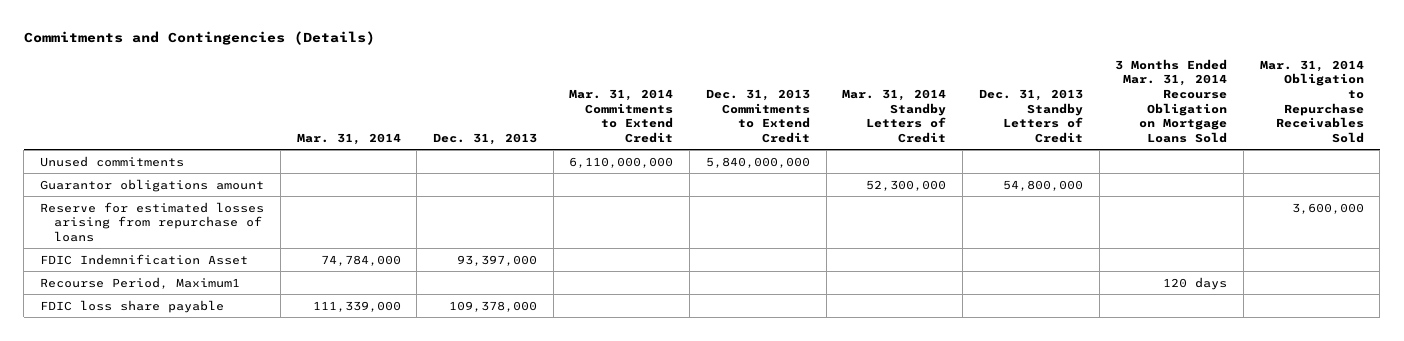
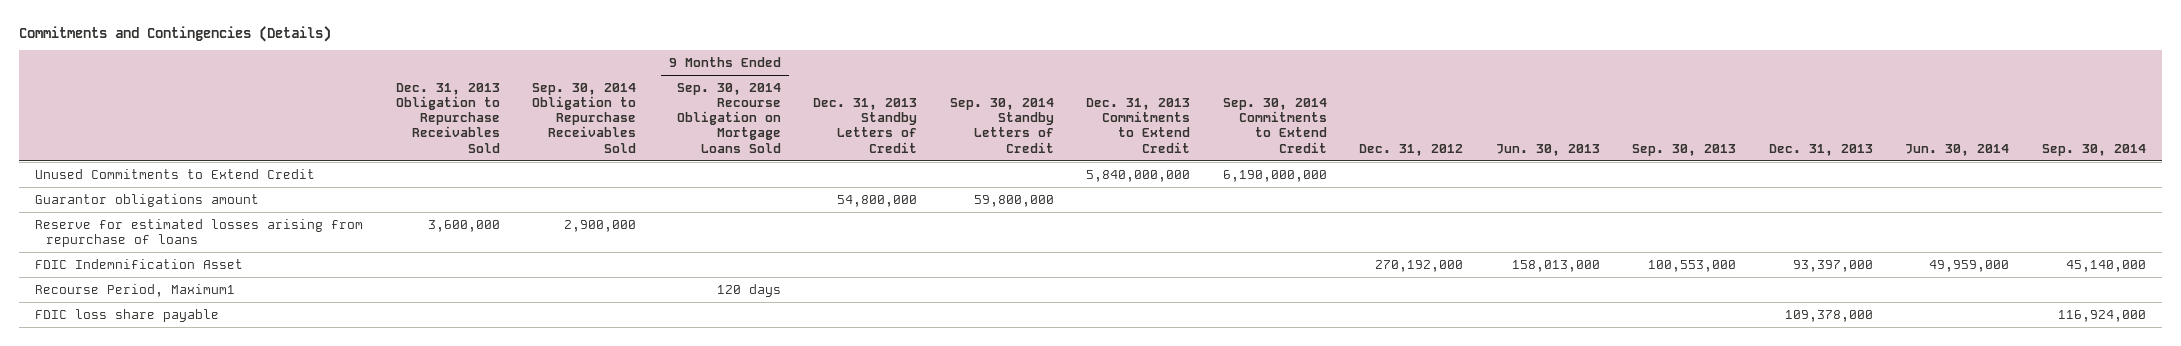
- | Mar. 31, 2014 | Dec. 31, 2013 | Mar. 31, 2014 Commitments to Extend Credit | Dec. 31, 2013 Commitments to Extend Credit | Mar. 31, 2014 Standby Letters of Credit | Dec. 31, 2013 Standby Letters of Credit | 3 Months Ended Mar. 31, 2014 Recourse Obligation on Mortgage Loans Sold | Mar. 31, 2014 Obligation to Repurchase Receivables Sold
+ | Dec. 31, 2013 Obligation to Repurchase Receivables Sold | Sep. 30, 2014 Obligation to Repurchase Receivables Sold | 9 Months Ended Sep. 30, 2014 Recourse Obligation on Mortgage Loans Sold | Dec. 31, 2013 Standby Letters of Credit | Sep. 30, 2014 Standby Letters of Credit | Dec. 31, 2013 Commitments to Extend Credit | Sep. 30, 2014 Commitments to Extend Credit | Dec. 31, 2012 | Jun. 30, 2013 | Sep. 30, 2013 | Dec. 31, 2013 | Jun. 30, 2014 | Sep. 30, 2014
- Unused commitments | | | 6,110,000,000 | 5,840,000,000 | | | |
+ Unused Commitments to Extend Credit | | | | | | 5,840,000,000 | 6,190,000,000 | | | | | |

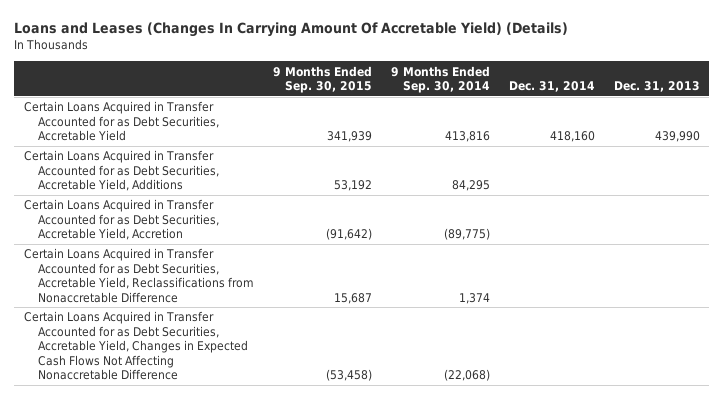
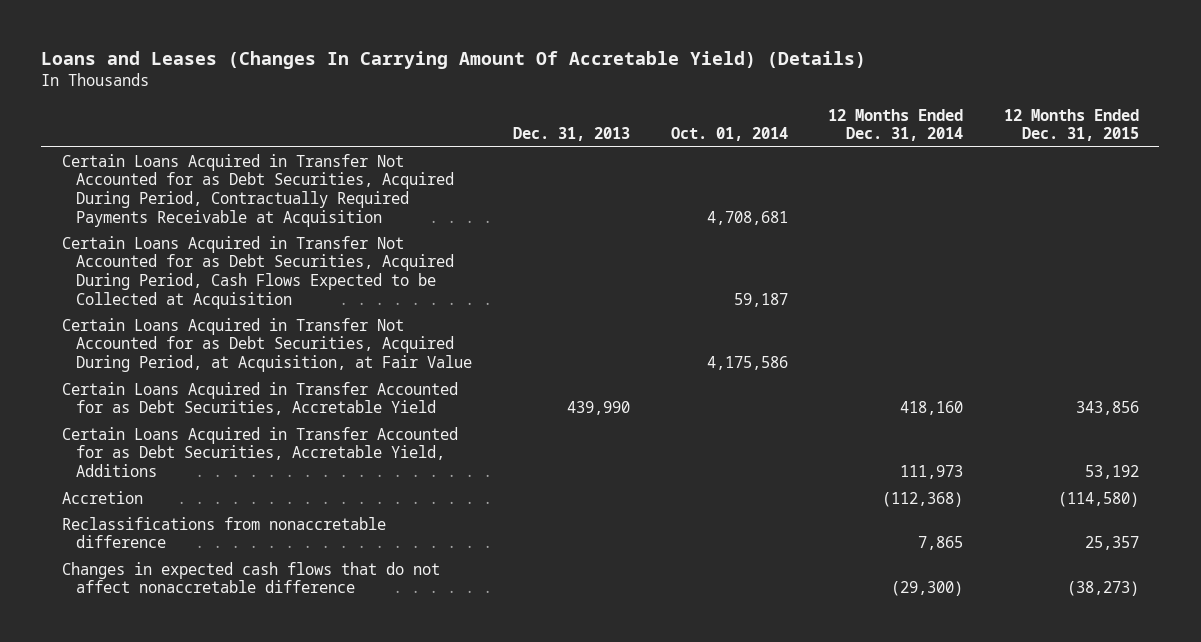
- | 9 Months Ended Sep. 30, 2015 | 9 Months Ended Sep. 30, 2014 | Dec. 31, 2014 | Dec. 31, 2013
+ | Dec. 31, 2013 | Oct. 01, 2014 | 12 Months Ended Dec. 31, 2014 | 12 Months Ended Dec. 31, 2015
+ Certain Loans Acquired in Transfer Not Accounted for as Debt Securities, Acquired During Period, Contractually Required Payments Receivable at Acquisition | | 4,708,681 | |
+ Certain Loans Acquired in Transfer Not Accounted for as Debt Securities, Acquired During Period, Cash Flows Expected to be Collected at Acquisition | | 59,187 | |
+ Certain Loans Acquired in Transfer Not Accounted for as Debt Securities, Acquired During Period, at Acquisition, at Fair Value | | 4,175,586 | |
- Certain Loans Acquired in Transfer Accounted for as Debt Securities, Accretable Yield, Accretion | (91,642) | (89,775) | |
- Certain Loans Acquired in Transfer Accounted for as Debt Securities, Accretable Yield, Reclassifications from Nonaccretable Difference | 15,687 | 1,374 | |
- Certain Loans Acquired in Transfer Accounted for as Debt Securities, Accretable Yield, Changes in Expected Cash Flows Not Affecting Nonaccretable Difference | (53,458) | (22,068) | |
+ Accretion | | | (112,368) | (114,580)
+ Reclassifications from nonaccretable difference | | | 7,865 | 25,357
+ Changes in expected cash flows that do not affect nonaccretable difference | | | (29,300) | (38,273)

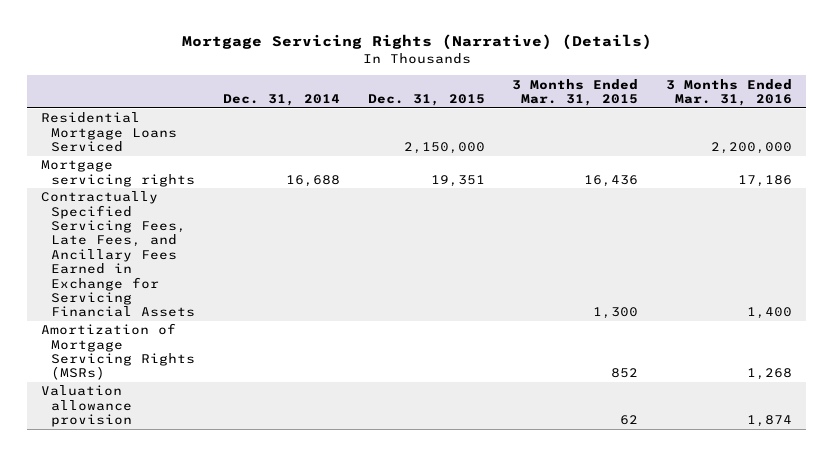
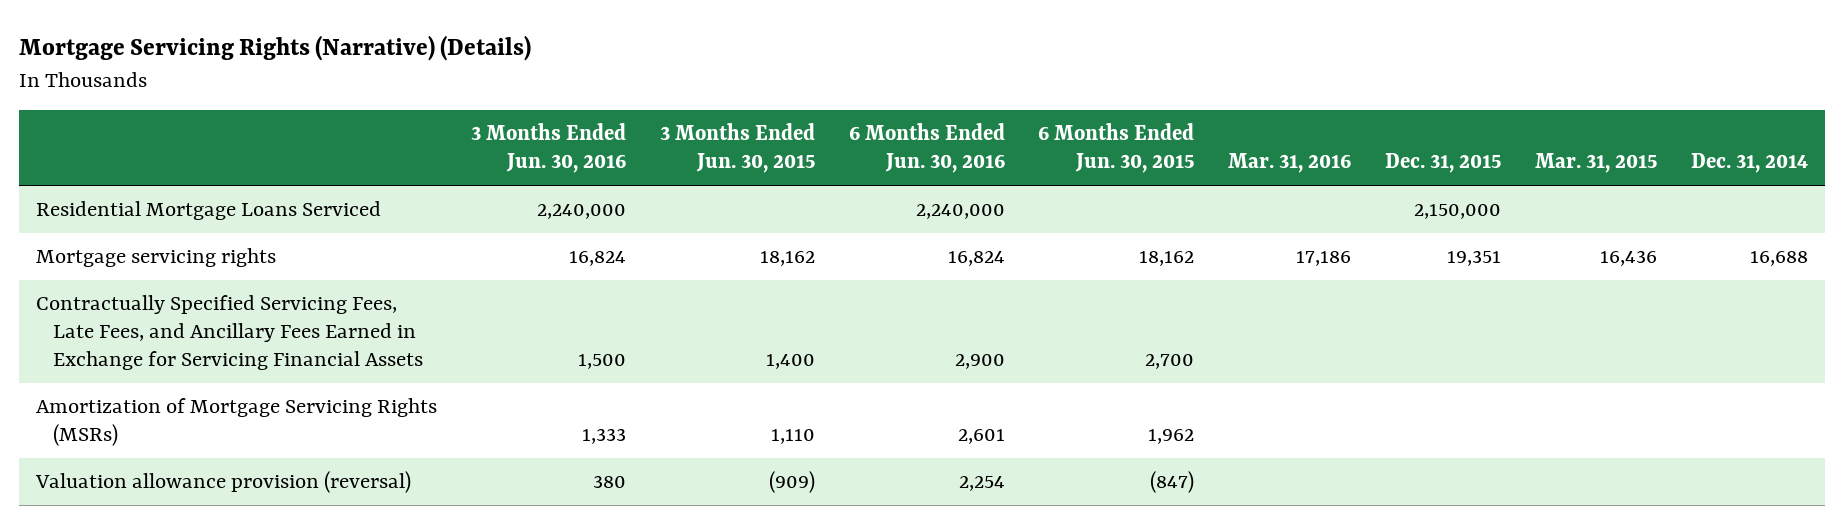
- | Dec. 31, 2014 | Dec. 31, 2015 | 3 Months Ended Mar. 31, 2015 | 3 Months Ended Mar. 31, 2016
+ | 3 Months Ended Jun. 30, 2016 | 3 Months Ended Jun. 30, 2015 | 6 Months Ended Jun. 30, 2016 | 6 Months Ended Jun. 30, 2015 | Mar. 31, 2016 | Dec. 31, 2015 | Mar. 31, 2015 | Dec. 31, 2014
- Valuation allowance provision | | | 62 | 1,874
+ Valuation allowance provision (reversal) | 380 | (909) | 2,254 | (847) | | | |

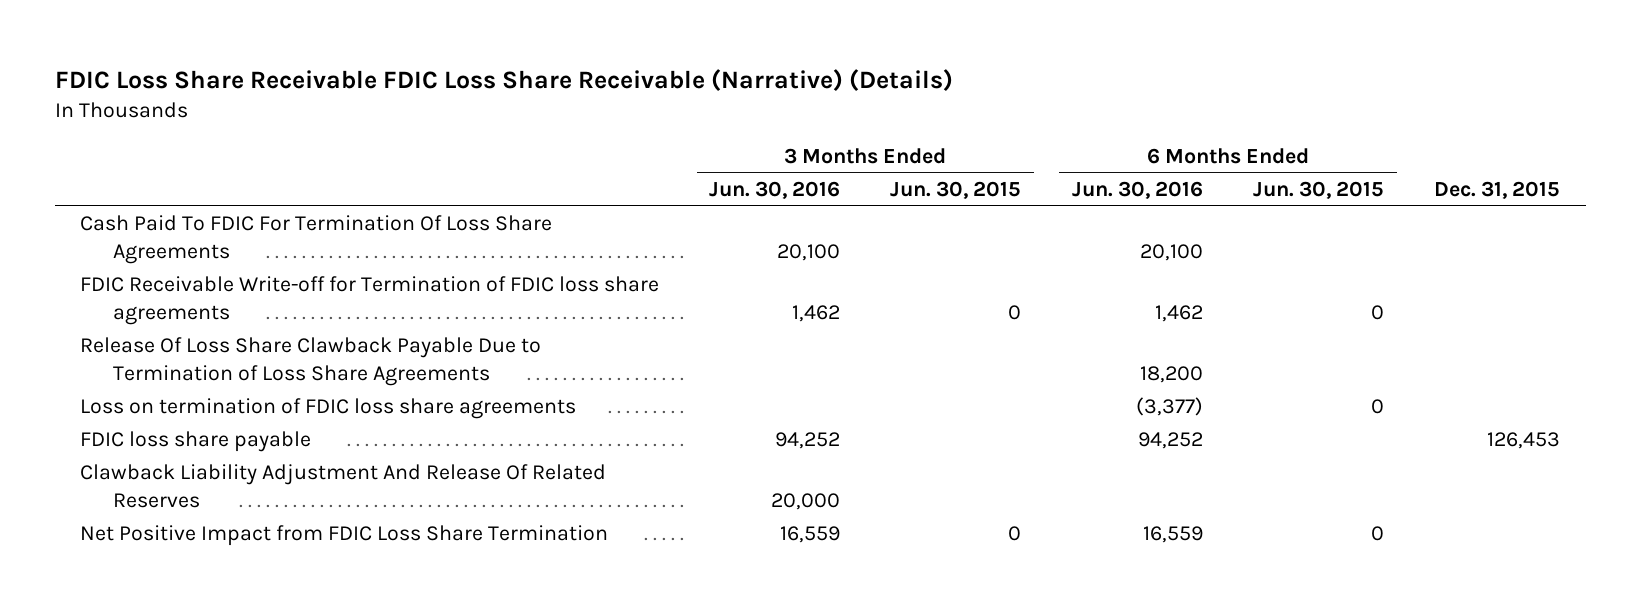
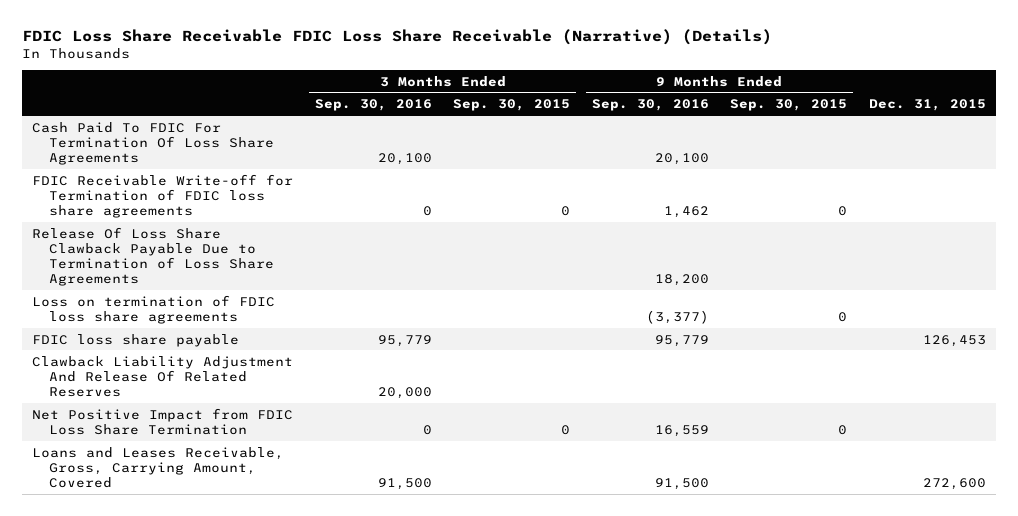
- | 3 Months Ended Jun. 30, 2016 | 3 Months Ended Jun. 30, 2015 | 6 Months Ended Jun. 30, 2016 | 6 Months Ended Jun. 30, 2015 | Dec. 31, 2015
+ | 3 Months Ended Sep. 30, 2016 | 3 Months Ended Sep. 30, 2015 | 9 Months Ended Sep. 30, 2016 | 9 Months Ended Sep. 30, 2015 | Dec. 31, 2015
+ Loans and Leases Receivable, Gross, Carrying Amount, Covered | 91,500 | | 91,500 | | 272,600

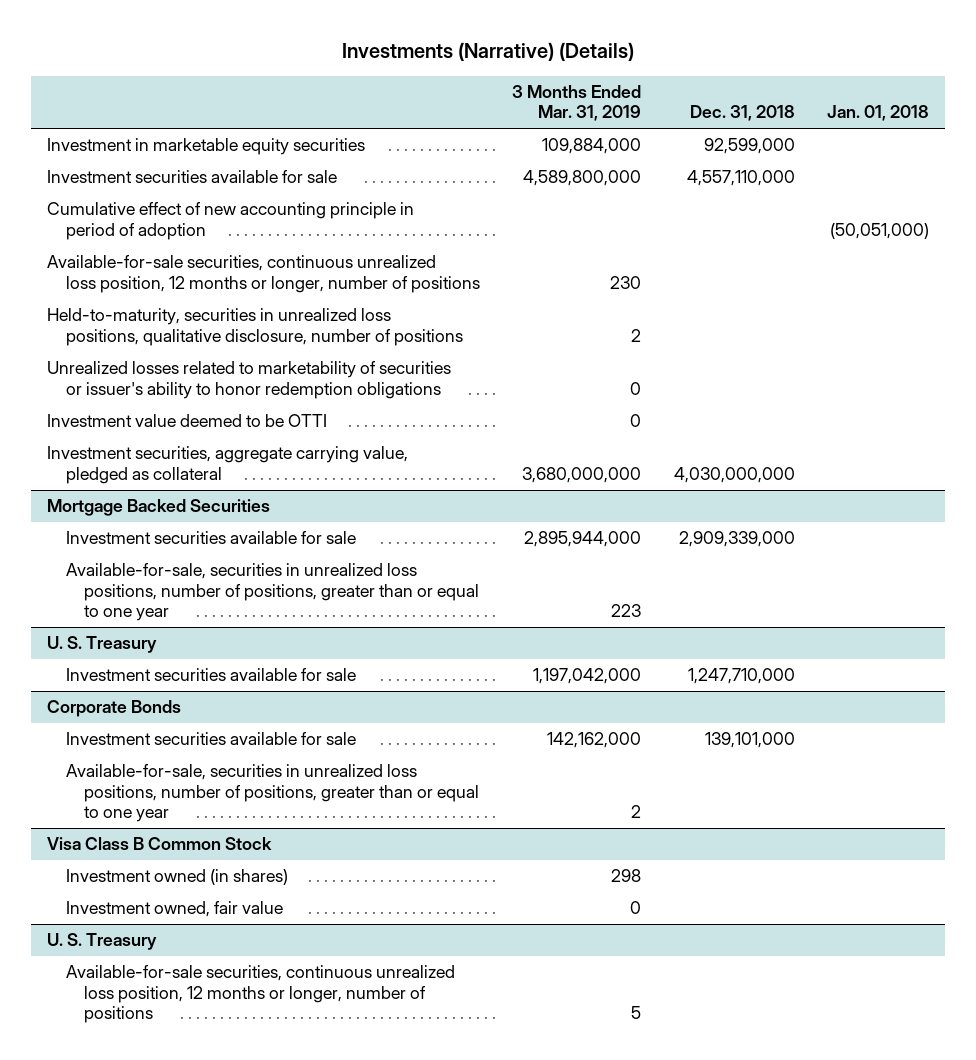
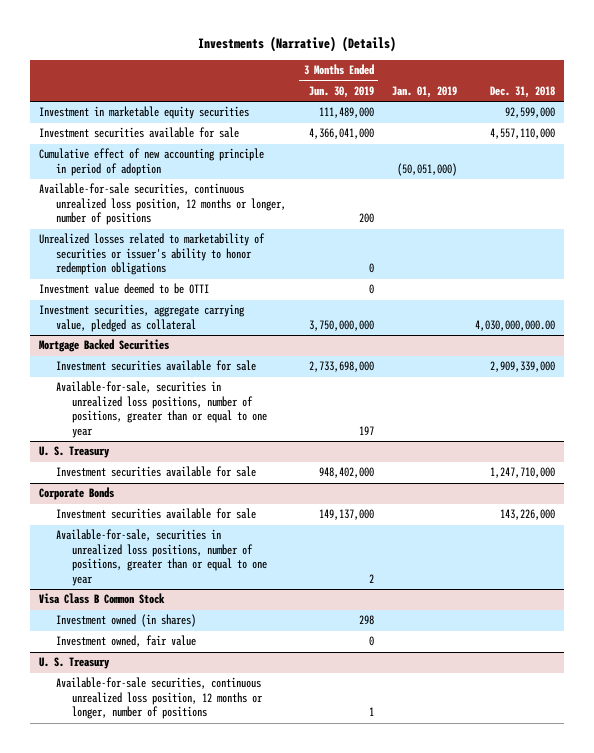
- | 3 Months Ended Mar. 31, 2019 | Dec. 31, 2018 | Jan. 01, 2018
+ | 3 Months Ended Jun. 30, 2019 | Jan. 01, 2019 | Dec. 31, 2018
- Held-to-maturity, securities in unrealized loss positions, qualitative disclosure, number of positions | 2 | |
- Investment securities, aggregate carrying value, pledged as collateral | 3,680,000,000 | 4,030,000,000 |
+ Investment securities, aggregate carrying value, pledged as collateral | 3,750,000,000 | | 4,030,000,000.00
@ Corporate Bonds
- Investment securities available for sale | 142,162,000 | 139,101,000 |
+ Investment securities available for sale | 149,137,000 | | 143,226,000

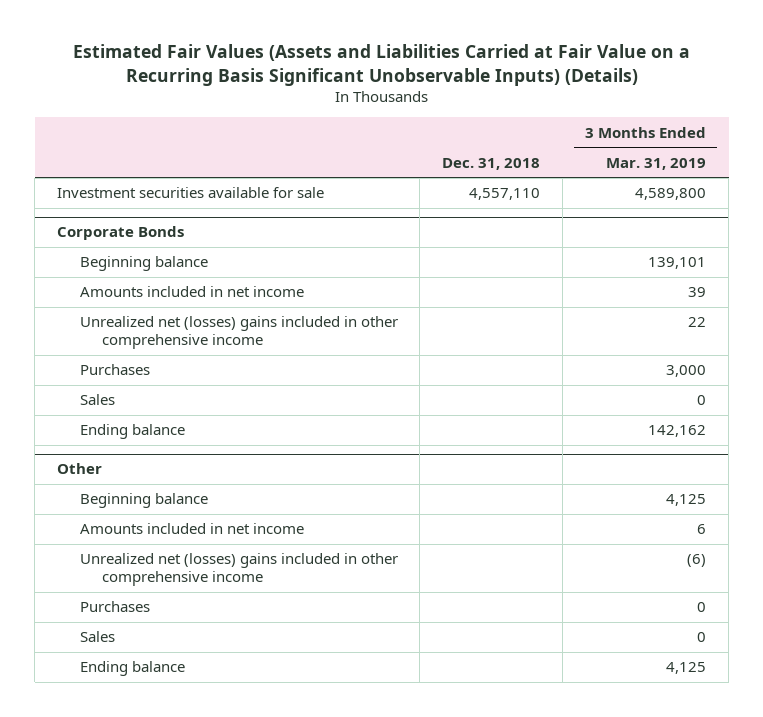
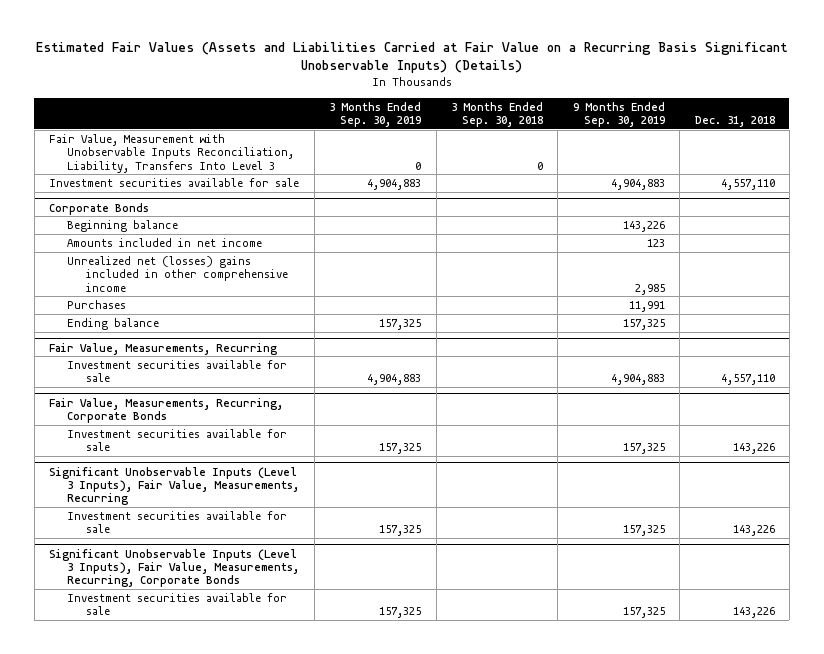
- | Dec. 31, 2018 | 3 Months Ended Mar. 31, 2019
+ | 3 Months Ended Sep. 30, 2019 | 3 Months Ended Sep. 30, 2018 | 9 Months Ended Sep. 30, 2019 | Dec. 31, 2018
+ Fair Value, Measurement with Unobservable Inputs Reconciliation, Liability, Transfers Into Level 3 | 0 | 0 | |
@ Corporate Bonds
- Sales | | 0
- Other
- Beginning balance | | 4,125
- Amounts included in net income | | 6
- Unrealized net (losses) gains included in other comprehensive income | | (6)
- Purchases | | 0
- Sales | | 0
- Ending balance | | 4,125
+ Fair Value, Measurements, Recurring
+ Investment securities available for sale | 4,904,883 | | 4,904,883 | 4,557,110
+ Fair Value, Measurements, Recurring, Corporate Bonds
+ Investment securities available for sale | 157,325 | | 157,325 | 143,226
+ Significant Unobservable Inputs (Level 3 Inputs), Fair Value, Measurements, Recurring
+ Investment securities available for sale | 157,325 | | 157,325 | 143,226
+ Significant Unobservable Inputs (Level 3 Inputs), Fair Value, Measurements, Recurring, Corporate Bonds
+ Investment securities available for sale | 157,325 | | 157,325 | 143,226

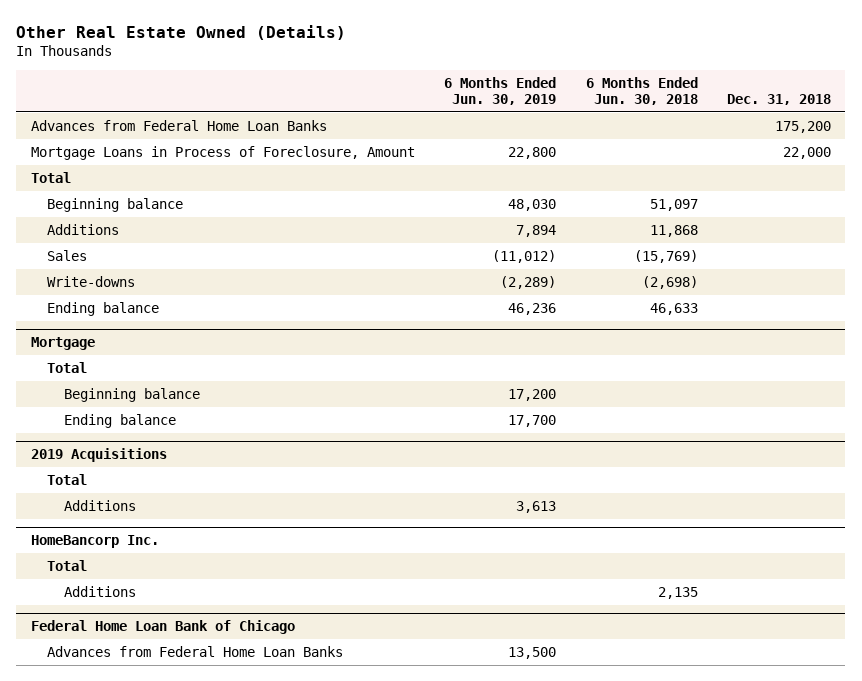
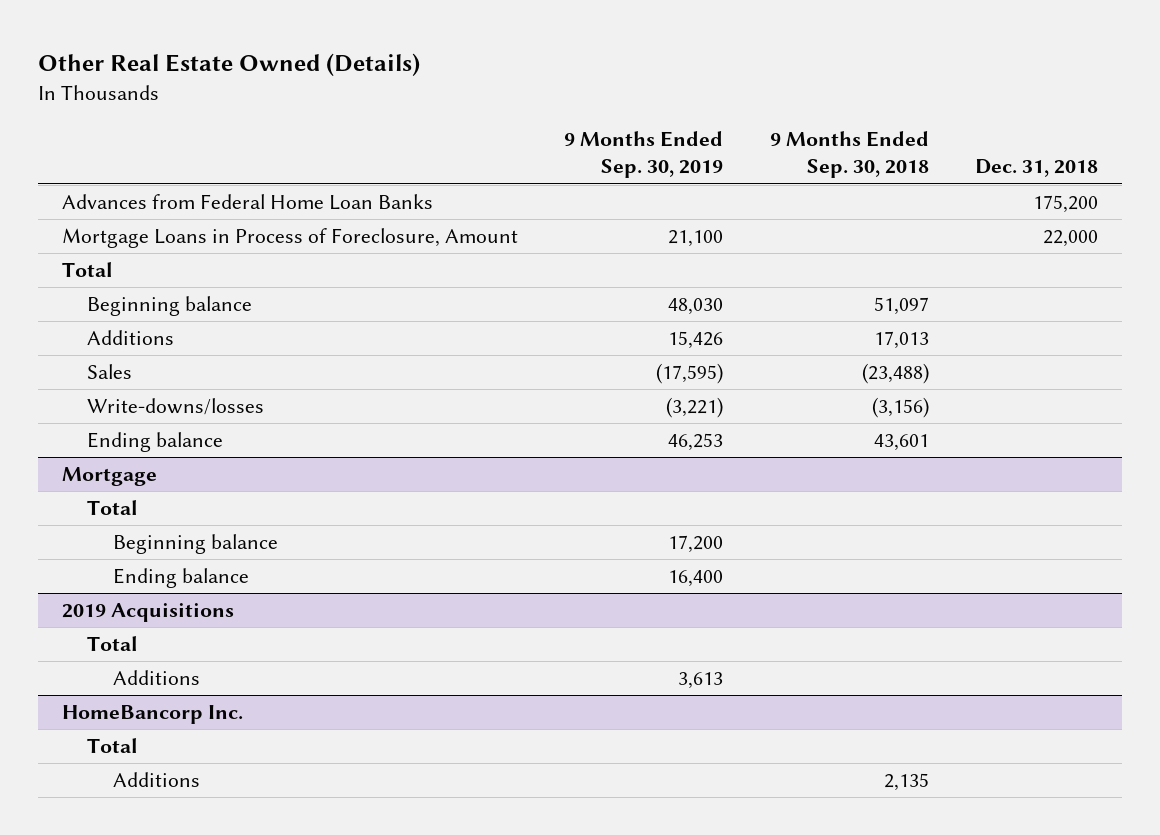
- | 6 Months Ended Jun. 30, 2019 | 6 Months Ended Jun. 30, 2018 | Dec. 31, 2018
+ | 9 Months Ended Sep. 30, 2019 | 9 Months Ended Sep. 30, 2018 | Dec. 31, 2018
- Write-downs | (2,289) | (2,698) |
+ Write-downs/losses | (3,221) | (3,156) |
- Federal Home Loan Bank of Chicago
- Advances from Federal Home Loan Banks | 13,500 | |

